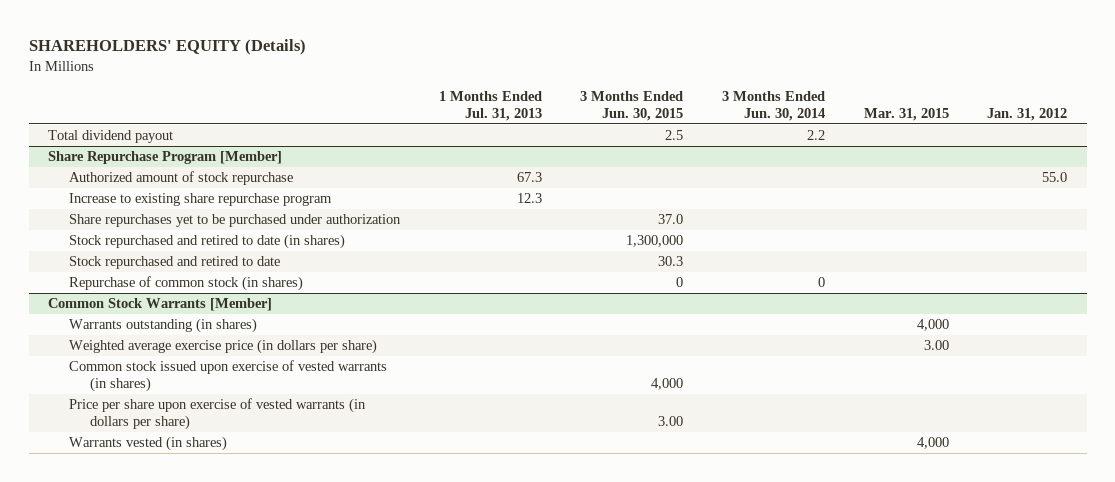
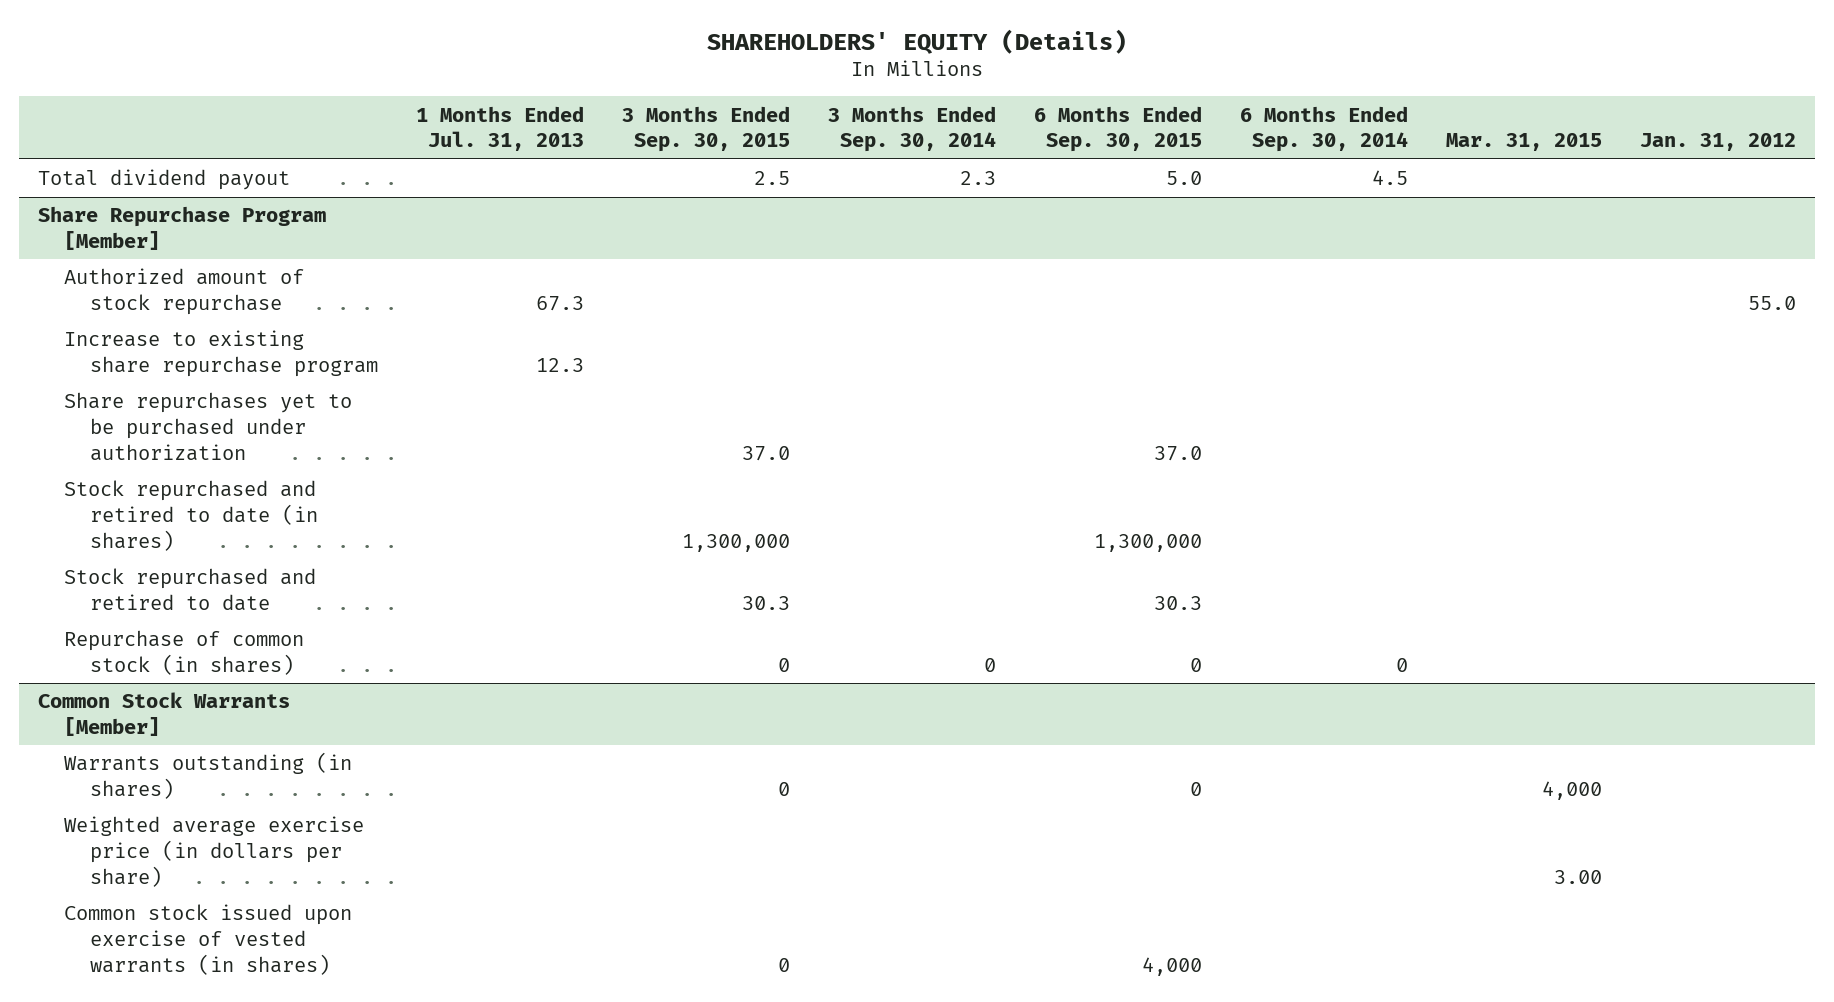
- | 1 Months Ended Jul. 31, 2013 | 3 Months Ended Jun. 30, 2015 | 3 Months Ended Jun. 30, 2014 | Mar. 31, 2015 | Jan. 31, 2012
+ | 1 Months Ended Jul. 31, 2013 | 3 Months Ended Sep. 30, 2015 | 3 Months Ended Sep. 30, 2014 | 6 Months Ended Sep. 30, 2015 | 6 Months Ended Sep. 30, 2014 | Mar. 31, 2015 | Jan. 31, 2012
@ Common Stock Warrants [Member]
- Price per share upon exercise of vested warrants (in dollars per share) | | 3.00 | | |
- Warrants vested (in shares) | | | | 4,000 |

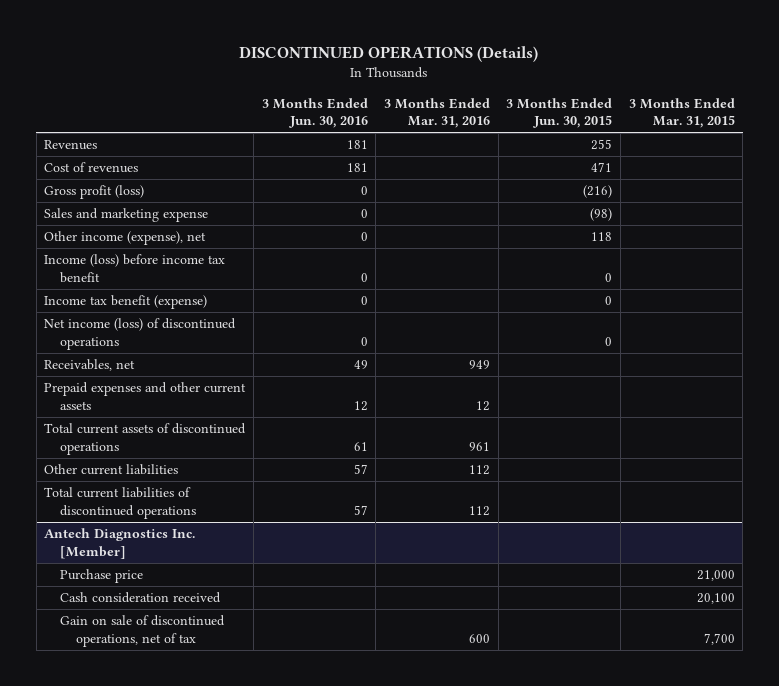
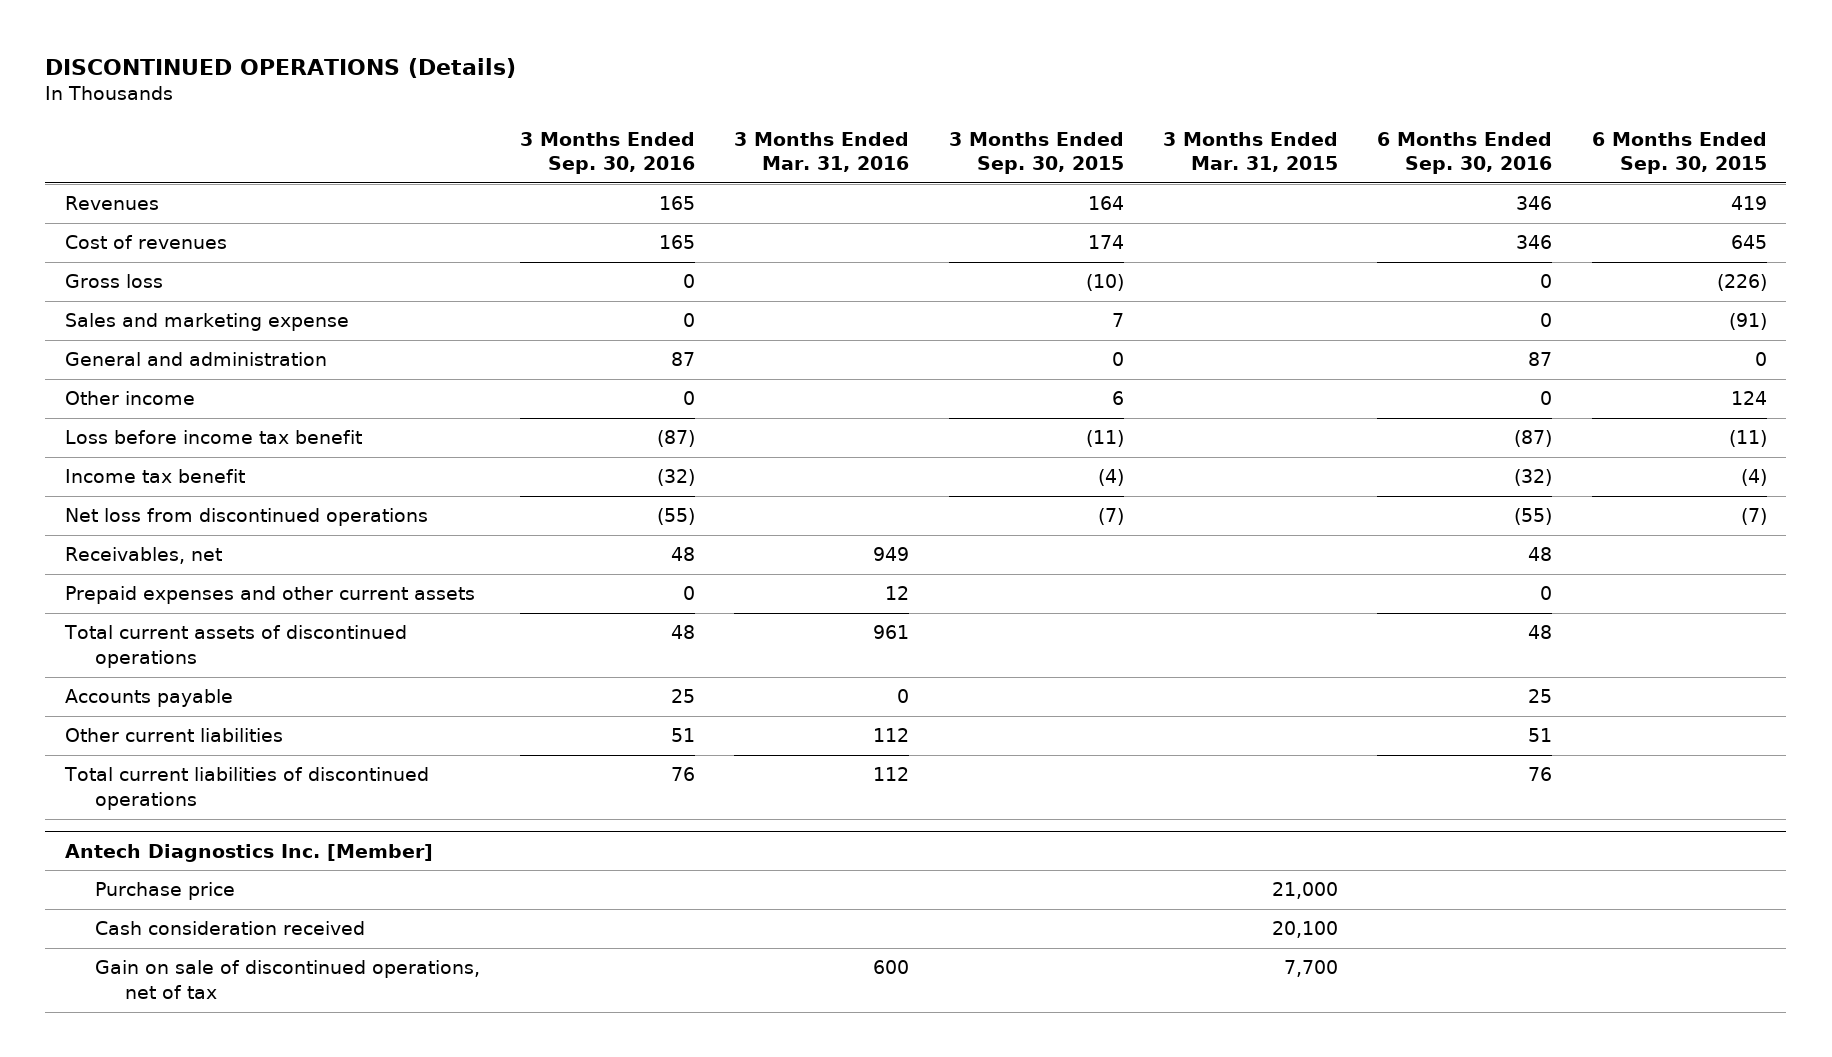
- | 3 Months Ended Jun. 30, 2016 | 3 Months Ended Mar. 31, 2016 | 3 Months Ended Jun. 30, 2015 | 3 Months Ended Mar. 31, 2015
+ | 3 Months Ended Sep. 30, 2016 | 3 Months Ended Mar. 31, 2016 | 3 Months Ended Sep. 30, 2015 | 3 Months Ended Mar. 31, 2015 | 6 Months Ended Sep. 30, 2016 | 6 Months Ended Sep. 30, 2015
- Gross profit (loss) | 0 | | (216) |
+ Gross loss | 0 | | (10) | | 0 | (226)
- Other income (expense), net | 0 | | 118 |
- Income (loss) before income tax benefit | 0 | | 0 |
- Income tax benefit (expense) | 0 | | 0 |
- Net income (loss) of discontinued operations | 0 | | 0 |
+ General and administration | 87 | | 0 | | 87 | 0
+ Other income | 0 | | 6 | | 0 | 124
+ Loss before income tax benefit | (87) | | (11) | | (87) | (11)
+ Income tax benefit | (32) | | (4) | | (32) | (4)
+ Net loss from discontinued operations | (55) | | (7) | | (55) | (7)
+ Accounts payable | 25 | 0 | | | 25 |

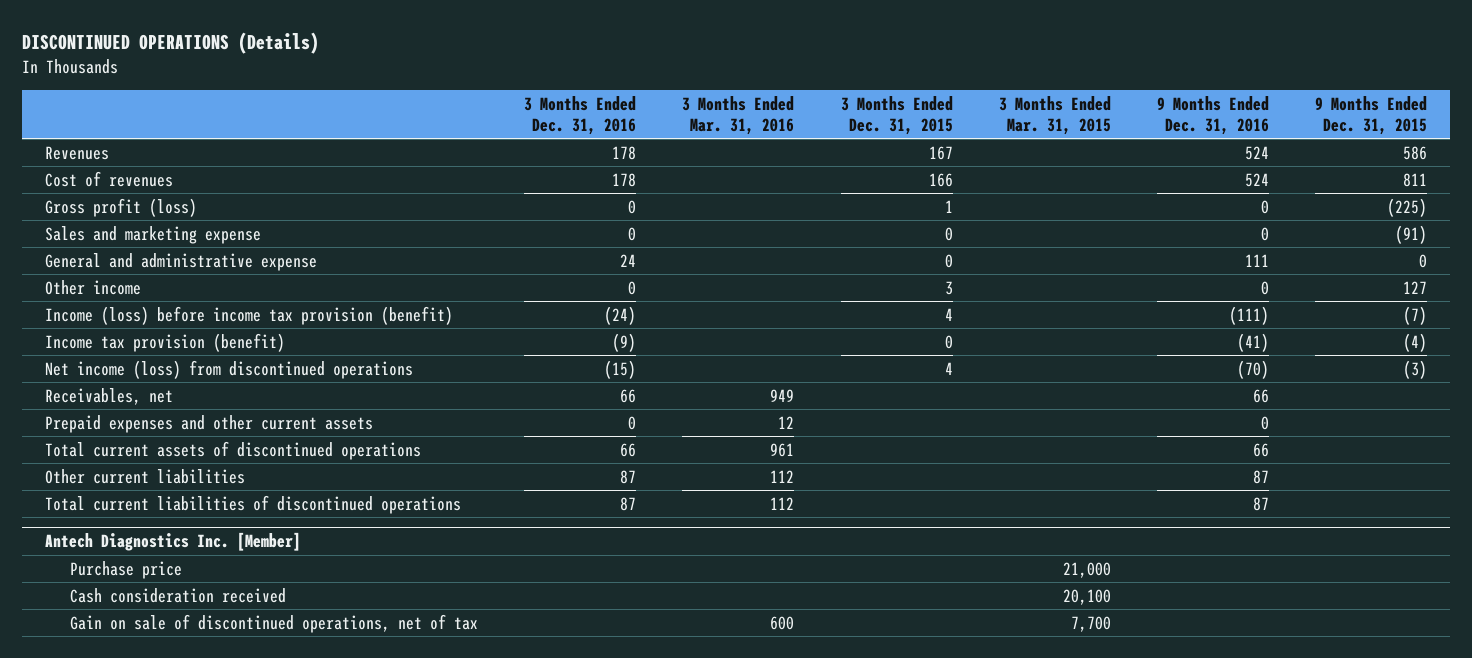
- | 3 Months Ended Sep. 30, 2016 | 3 Months Ended Mar. 31, 2016 | 3 Months Ended Sep. 30, 2015 | 3 Months Ended Mar. 31, 2015 | 6 Months Ended Sep. 30, 2016 | 6 Months Ended Sep. 30, 2015
+ | 3 Months Ended Dec. 31, 2016 | 3 Months Ended Mar. 31, 2016 | 3 Months Ended Dec. 31, 2015 | 3 Months Ended Mar. 31, 2015 | 9 Months Ended Dec. 31, 2016 | 9 Months Ended Dec. 31, 2015
- Gross loss | 0 | | (10) | | 0 | (226)
+ Gross profit (loss) | 0 | | 1 | | 0 | (225)
- General and administration | 87 | | 0 | | 87 | 0
+ General and administrative expense | 24 | | 0 | | 111 | 0
- Loss before income tax benefit | (87) | | (11) | | (87) | (11)
- Income tax benefit | (32) | | (4) | | (32) | (4)
- Net loss from discontinued operations | (55) | | (7) | | (55) | (7)
+ Income (loss) before income tax provision (benefit) | (24) | | 4 | | (111) | (7)
+ Income tax provision (benefit) | (9) | | 0 | | (41) | (4)
+ Net income (loss) from discontinued operations | (15) | | 4 | | (70) | (3)
- Accounts payable | 25 | 0 | | | 25 |

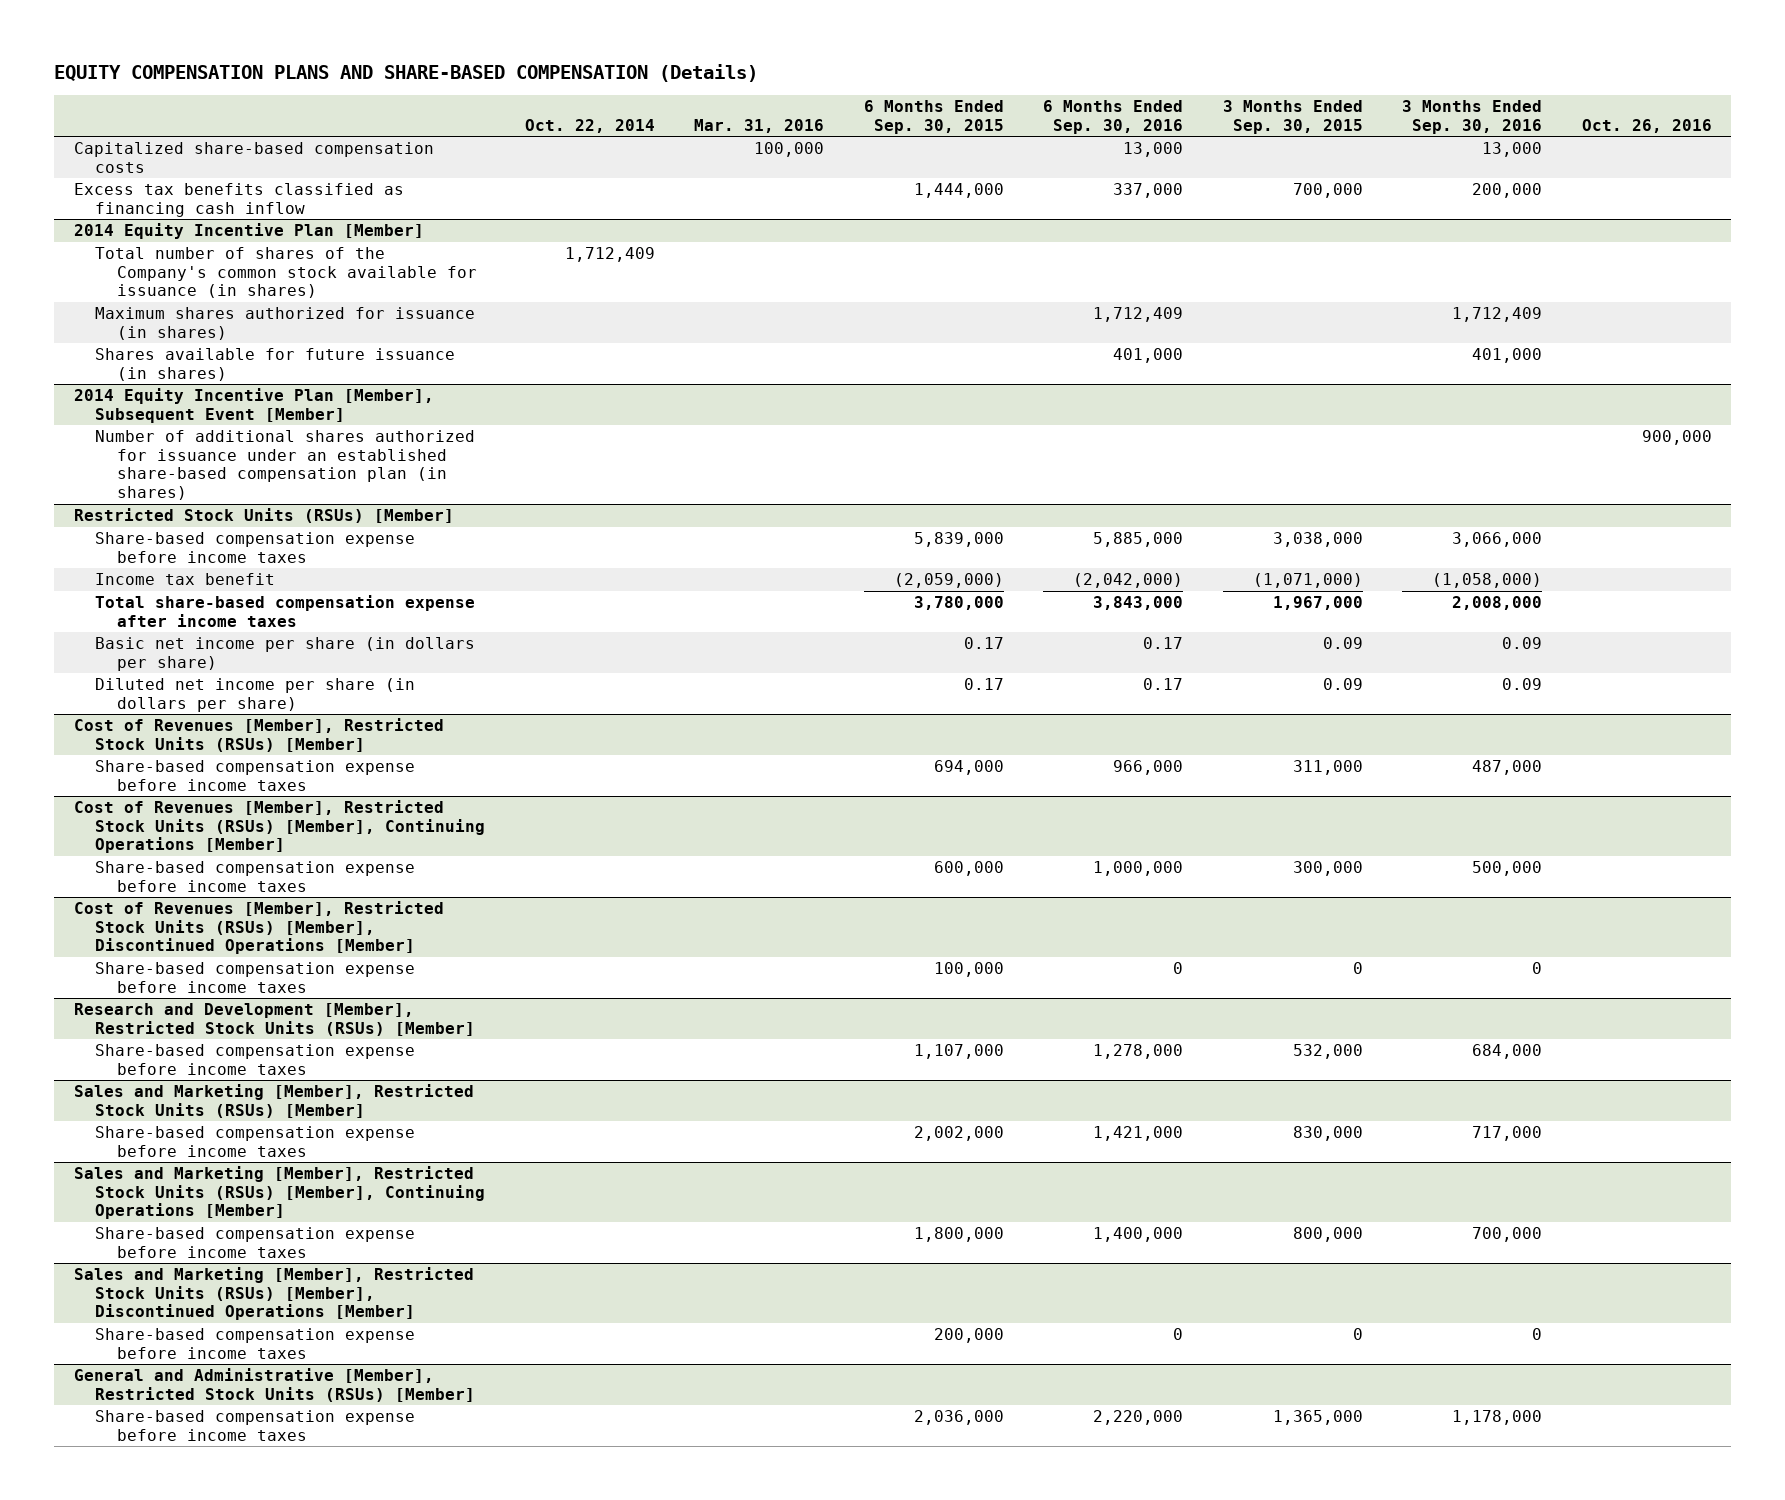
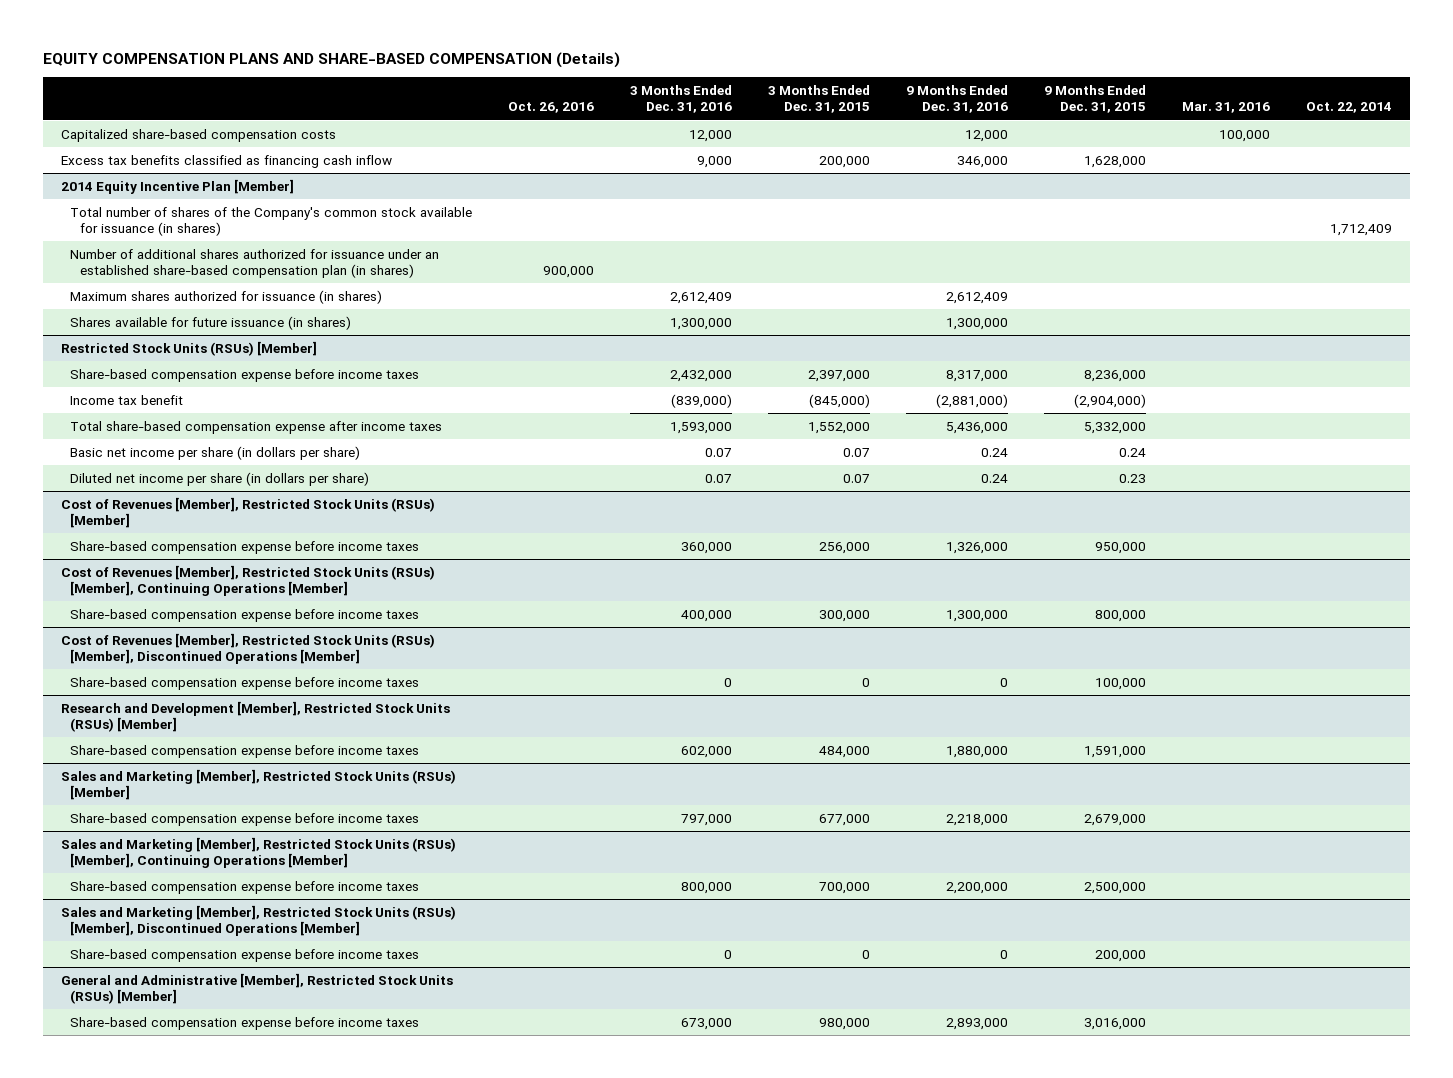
- | Oct. 22, 2014 | Mar. 31, 2016 | 6 Months Ended Sep. 30, 2015 | 6 Months Ended Sep. 30, 2016 | 3 Months Ended Sep. 30, 2015 | 3 Months Ended Sep. 30, 2016 | Oct. 26, 2016
+ | Oct. 26, 2016 | 3 Months Ended Dec. 31, 2016 | 3 Months Ended Dec. 31, 2015 | 9 Months Ended Dec. 31, 2016 | 9 Months Ended Dec. 31, 2015 | Mar. 31, 2016 | Oct. 22, 2014
@ 2014 Equity Incentive Plan [Member]
+ Number of additional shares authorized for issuance under an established share-based compensation plan (in shares) | 900,000 | | | | | |
- 2014 Equity Incentive Plan [Member], Subsequent Event [Member]
- Number of additional shares authorized for issuance under an established share-based compensation plan (in shares) | | | | | | | 900,000

